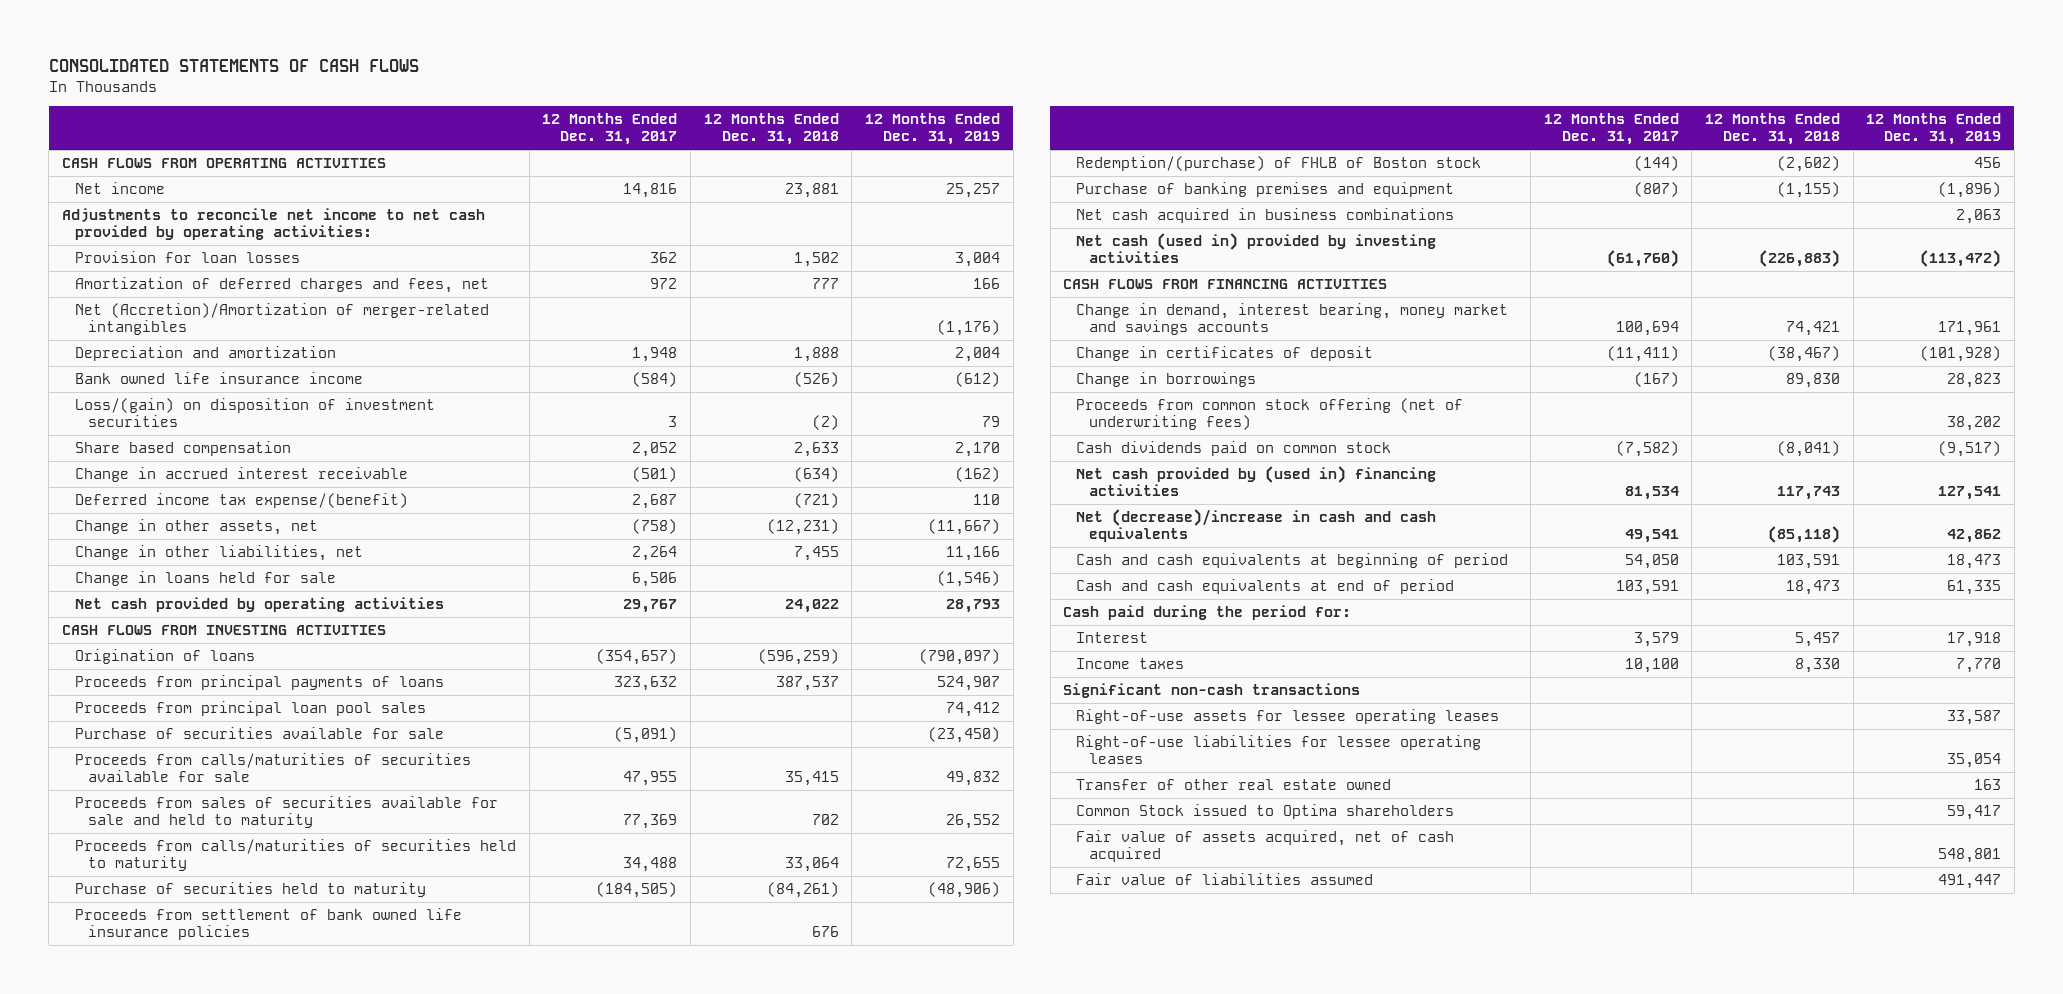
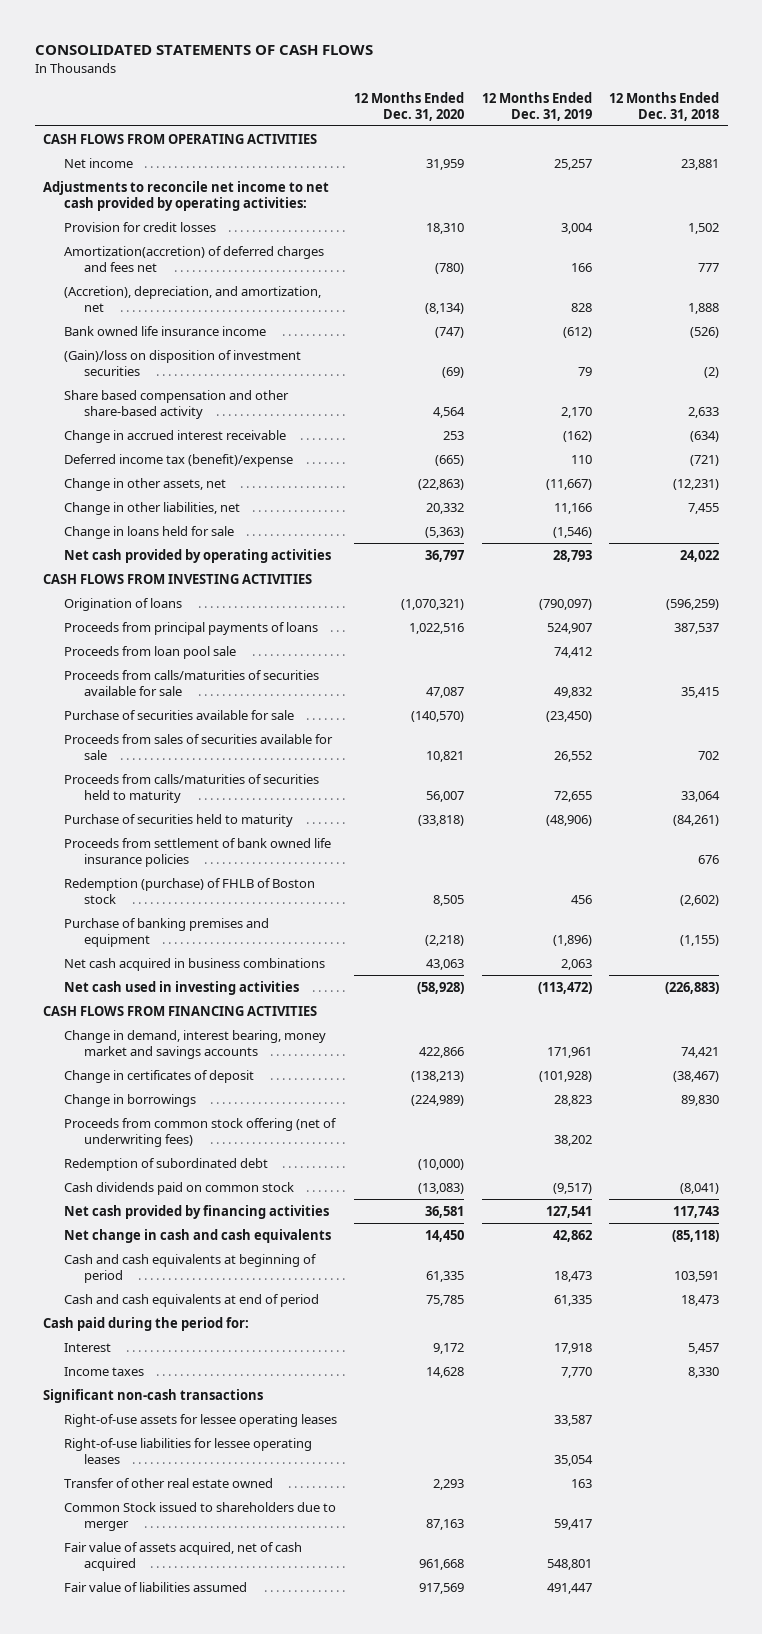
- | 12 Months Ended Dec. 31, 2017 | 12 Months Ended Dec. 31, 2018 | 12 Months Ended Dec. 31, 2019
+ | 12 Months Ended Dec. 31, 2020 | 12 Months Ended Dec. 31, 2019 | 12 Months Ended Dec. 31, 2018
- Provision for loan losses | 362 | 1,502 | 3,004
- Amortization of deferred charges and fees, net | 972 | 777 | 166
- Net (Accretion)/Amortization of merger-related intangibles | | | (1,176)
- Depreciation and amortization | 1,948 | 1,888 | 2,004
+ Provision for credit losses | 18,310 | 3,004 | 1,502
+ Amortization(accretion) of deferred charges and fees net | (780) | 166 | 777
+ (Accretion), depreciation, and amortization, net | (8,134) | 828 | 1,888
- Loss/(gain) on disposition of investment securities | 3 | (2) | 79
- Share based compensation | 2,052 | 2,633 | 2,170
+ (Gain)/loss on disposition of investment securities | (69) | 79 | (2)
+ Share based compensation and other share-based activity | 4,564 | 2,170 | 2,633
- Deferred income tax expense/(benefit) | 2,687 | (721) | 110
+ Deferred income tax (benefit)/expense | (665) | 110 | (721)
- Proceeds from principal loan pool sales | | | 74,412
+ Proceeds from loan pool sale | | 74,412 |
- Proceeds from sales of securities available for sale and held to maturity | 77,369 | 702 | 26,552
moved down: Purchase of securities available for sale | (140,570) | (23,450) |
+ Proceeds from sales of securities available for sale | 10,821 | 26,552 | 702
- Redemption/(purchase) of FHLB of Boston stock | (144) | (2,602) | 456
+ Redemption (purchase) of FHLB of Boston stock | 8,505 | 456 | (2,602)
- Net cash (used in) provided by investing activities | (61,760) | (226,883) | (113,472)
+ Net cash used in investing activities | (58,928) | (113,472) | (226,883)
+ Redemption of subordinated debt | (10,000) | |
- Net cash provided by (used in) financing activities | 81,534 | 117,743 | 127,541
- Net (decrease)/increase in cash and cash equivalents | 49,541 | (85,118) | 42,862
+ Net cash provided by financing activities | 36,581 | 127,541 | 117,743
+ Net change in cash and cash equivalents | 14,450 | 42,862 | (85,118)
- Common Stock issued to Optima shareholders | | | 59,417
+ Common Stock issued to shareholders due to merger | 87,163 | 59,417 |

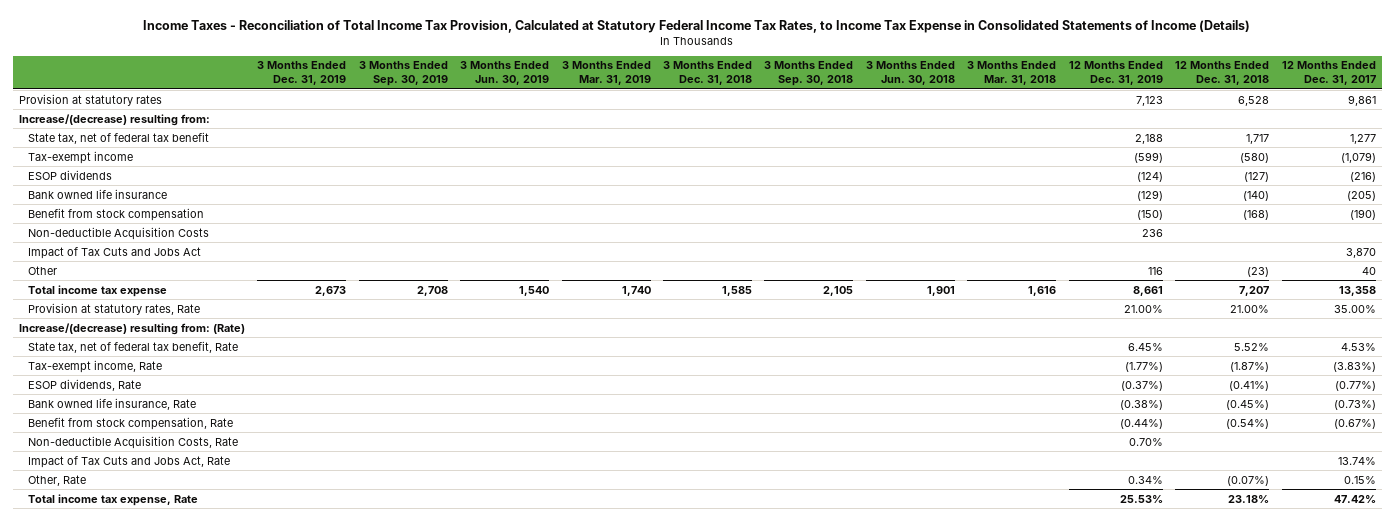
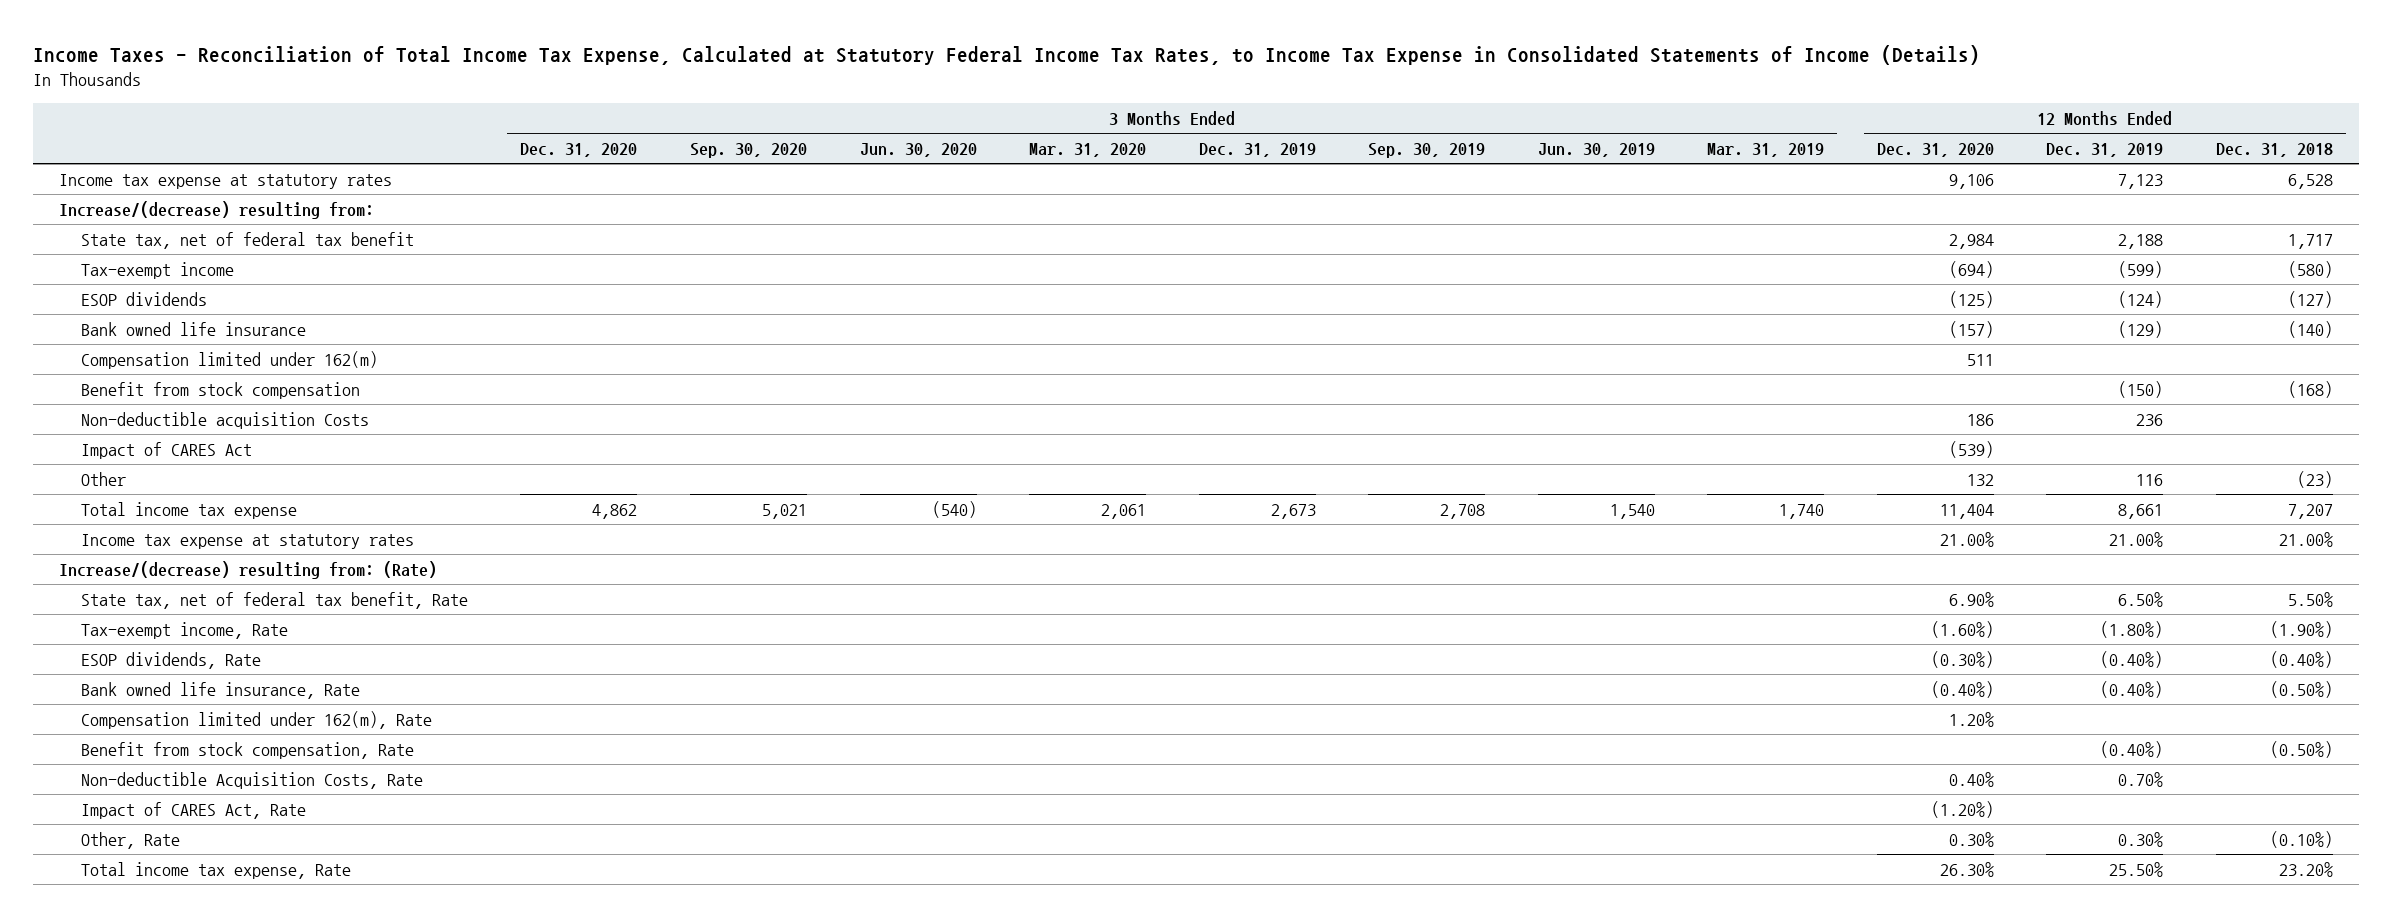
- Income Taxes - Reconciliation of Total Income Tax Provision, Calculated at Statutory Federal Income Tax Rates, to Income Tax Expense in Consolidated Statements of Income (Details)
+ Income Taxes - Reconciliation of Total Income Tax Expense, Calculated at Statutory Federal Income Tax Rates, to Income Tax Expense in Consolidated Statements of Income (Details)
- | 3 Months Ended Dec. 31, 2019 | 3 Months Ended Sep. 30, 2019 | 3 Months Ended Jun. 30, 2019 | 3 Months Ended Mar. 31, 2019 | 3 Months Ended Dec. 31, 2018 | 3 Months Ended Sep. 30, 2018 | 3 Months Ended Jun. 30, 2018 | 3 Months Ended Mar. 31, 2018 | 12 Months Ended Dec. 31, 2019 | 12 Months Ended Dec. 31, 2018 | 12 Months Ended Dec. 31, 2017
+ | 3 Months Ended Dec. 31, 2020 | 3 Months Ended Sep. 30, 2020 | 3 Months Ended Jun. 30, 2020 | 3 Months Ended Mar. 31, 2020 | 3 Months Ended Dec. 31, 2019 | 3 Months Ended Sep. 30, 2019 | 3 Months Ended Jun. 30, 2019 | 3 Months Ended Mar. 31, 2019 | 12 Months Ended Dec. 31, 2020 | 12 Months Ended Dec. 31, 2019 | 12 Months Ended Dec. 31, 2018
- Provision at statutory rates | | | | | | | | | 7,123 | 6,528 | 9,861
+ Income tax expense at statutory rates | | | | | | | | | 9,106 | 7,123 | 6,528
+ Compensation limited under 162(m) | | | | | | | | | 511 | |
- Non-deductible Acquisition Costs | | | | | | | | | 236 | |
- Impact of Tax Cuts and Jobs Act | | | | | | | | | | | 3,870
+ Non-deductible acquisition Costs | | | | | | | | | 186 | 236 |
+ Impact of CARES Act | | | | | | | | | (539) | |
- Provision at statutory rates, Rate | | | | | | | | | 21.00% | 21.00% | 35.00%
+ Income tax expense at statutory rates | | | | | | | | | 21.00% | 21.00% | 21.00%
- State tax, net of federal tax benefit, Rate | | | | | | | | | 6.45% | 5.52% | 4.53%
- Tax-exempt income, Rate | | | | | | | | | (1.77%) | (1.87%) | (3.83%)
- ESOP dividends, Rate | | | | | | | | | (0.37%) | (0.41%) | (0.77%)
- Bank owned life insurance, Rate | | | | | | | | | (0.38%) | (0.45%) | (0.73%)
- Benefit from stock compensation, Rate | | | | | | | | | (0.44%) | (0.54%) | (0.67%)
+ State tax, net of federal tax benefit, Rate | | | | | | | | | 6.90% | 6.50% | 5.50%
+ Tax-exempt income, Rate | | | | | | | | | (1.60%) | (1.80%) | (1.90%)
+ ESOP dividends, Rate | | | | | | | | | (0.30%) | (0.40%) | (0.40%)
+ Bank owned life insurance, Rate | | | | | | | | | (0.40%) | (0.40%) | (0.50%)
+ Compensation limited under 162(m), Rate | | | | | | | | | 1.20% | |
+ Benefit from stock compensation, Rate | | | | | | | | | | (0.40%) | (0.50%)
- Impact of Tax Cuts and Jobs Act, Rate | | | | | | | | | | | 13.74%
- Other, Rate | | | | | | | | | 0.34% | (0.07%) | 0.15%
- Total income tax expense, Rate | | | | | | | | | 25.53% | 23.18% | 47.42%
+ Impact of CARES Act, Rate | | | | | | | | | (1.20%) | |
+ Other, Rate | | | | | | | | | 0.30% | 0.30% | (0.10%)
+ Total income tax expense, Rate | | | | | | | | | 26.30% | 25.50% | 23.20%

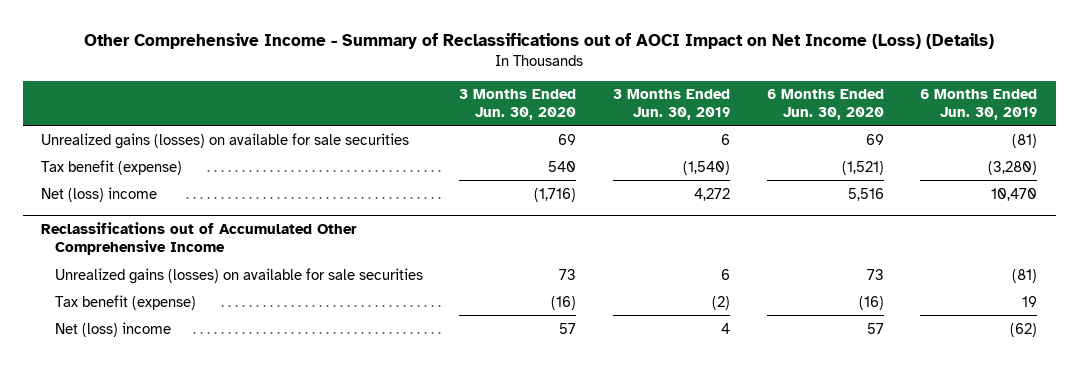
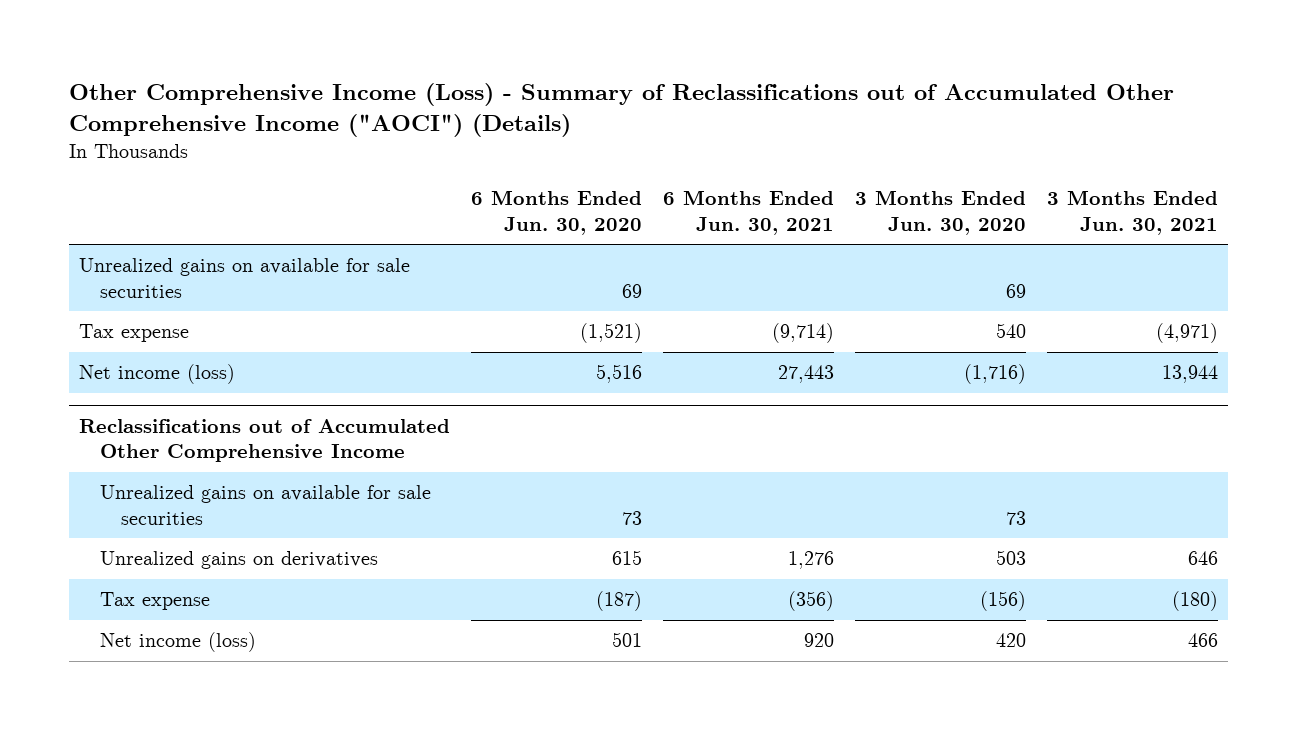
- Other Comprehensive Income - Summary of Reclassifications out of AOCI Impact on Net Income (Loss) (Details)
+ Other Comprehensive Income (Loss) - Summary of Reclassifications out of Accumulated Other Comprehensive Income ("AOCI") (Details)
- | 3 Months Ended Jun. 30, 2020 | 3 Months Ended Jun. 30, 2019 | 6 Months Ended Jun. 30, 2020 | 6 Months Ended Jun. 30, 2019
+ | 6 Months Ended Jun. 30, 2020 | 6 Months Ended Jun. 30, 2021 | 3 Months Ended Jun. 30, 2020 | 3 Months Ended Jun. 30, 2021
- Unrealized gains (losses) on available for sale securities | 69 | 6 | 69 | (81)
- Tax benefit (expense) | 540 | (1,540) | (1,521) | (3,280)
- Net (loss) income | (1,716) | 4,272 | 5,516 | 10,470
+ Unrealized gains on available for sale securities | 69 | | 69 |
+ Tax expense | (1,521) | (9,714) | 540 | (4,971)
+ Net income (loss) | 5,516 | 27,443 | (1,716) | 13,944
@ Reclassifications out of Accumulated Other Comprehensive Income
- Unrealized gains (losses) on available for sale securities | 73 | 6 | 73 | (81)
- Tax benefit (expense) | (16) | (2) | (16) | 19
- Net (loss) income | 57 | 4 | 57 | (62)
+ Unrealized gains on available for sale securities | 73 | | 73 |
+ Unrealized gains on derivatives | 615 | 1,276 | 503 | 646
+ Tax expense | (187) | (356) | (156) | (180)
+ Net income (loss) | 501 | 920 | 420 | 466

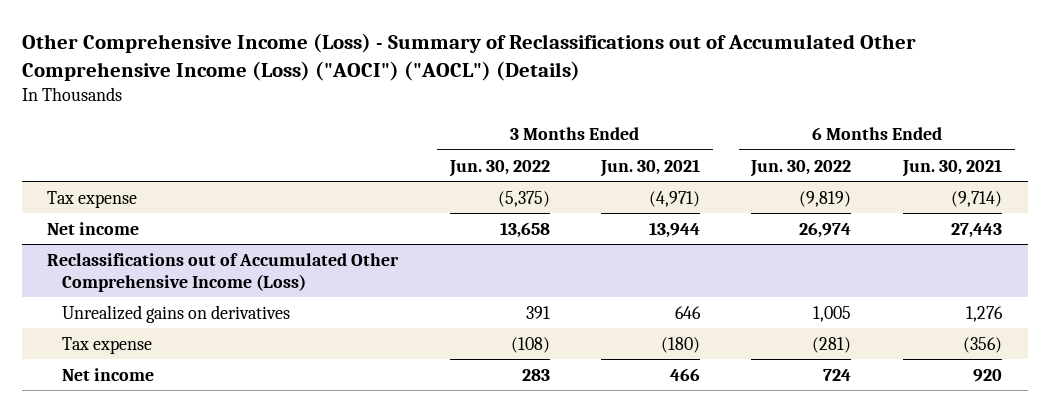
- Other Comprehensive Income (Loss) - Summary of Reclassifications out of Accumulated Other Comprehensive Income ("AOCI") (Details)
+ Other Comprehensive Income (Loss) - Summary of Reclassifications out of Accumulated Other Comprehensive Income (Loss) ("AOCI") ("AOCL") (Details)
- | 6 Months Ended Jun. 30, 2020 | 6 Months Ended Jun. 30, 2021 | 3 Months Ended Jun. 30, 2020 | 3 Months Ended Jun. 30, 2021
+ | 3 Months Ended Jun. 30, 2022 | 3 Months Ended Jun. 30, 2021 | 6 Months Ended Jun. 30, 2022 | 6 Months Ended Jun. 30, 2021
- Unrealized gains on available for sale securities | 69 | | 69 |
- Net income (loss) | 5,516 | 27,443 | (1,716) | 13,944
- Reclassifications out of Accumulated Other Comprehensive Income
- Unrealized gains on available for sale securities | 73 | | 73 |
+ Net income | 13,658 | 13,944 | 26,974 | 27,443
+ Reclassifications out of Accumulated Other Comprehensive Income (Loss)
- Net income (loss) | 501 | 920 | 420 | 466
+ Net income | 283 | 466 | 724 | 920

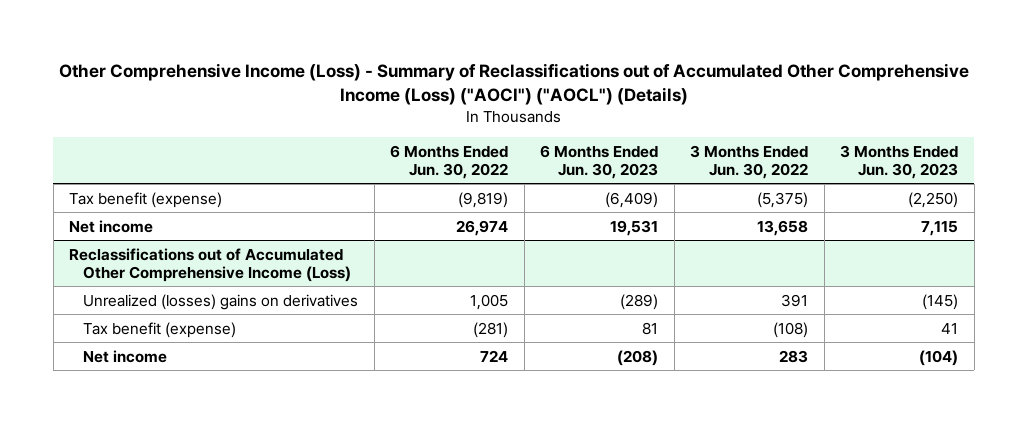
- | 3 Months Ended Jun. 30, 2022 | 3 Months Ended Jun. 30, 2021 | 6 Months Ended Jun. 30, 2022 | 6 Months Ended Jun. 30, 2021
+ | 6 Months Ended Jun. 30, 2022 | 6 Months Ended Jun. 30, 2023 | 3 Months Ended Jun. 30, 2022 | 3 Months Ended Jun. 30, 2023
- Tax expense | (5,375) | (4,971) | (9,819) | (9,714)
+ Tax benefit (expense) | (9,819) | (6,409) | (5,375) | (2,250)
@ Reclassifications out of Accumulated Other Comprehensive Income (Loss)
- Unrealized gains on derivatives | 391 | 646 | 1,005 | 1,276
- Tax expense | (108) | (180) | (281) | (356)
+ Unrealized (losses) gains on derivatives | 1,005 | (289) | 391 | (145)
+ Tax benefit (expense) | (281) | 81 | (108) | 41

